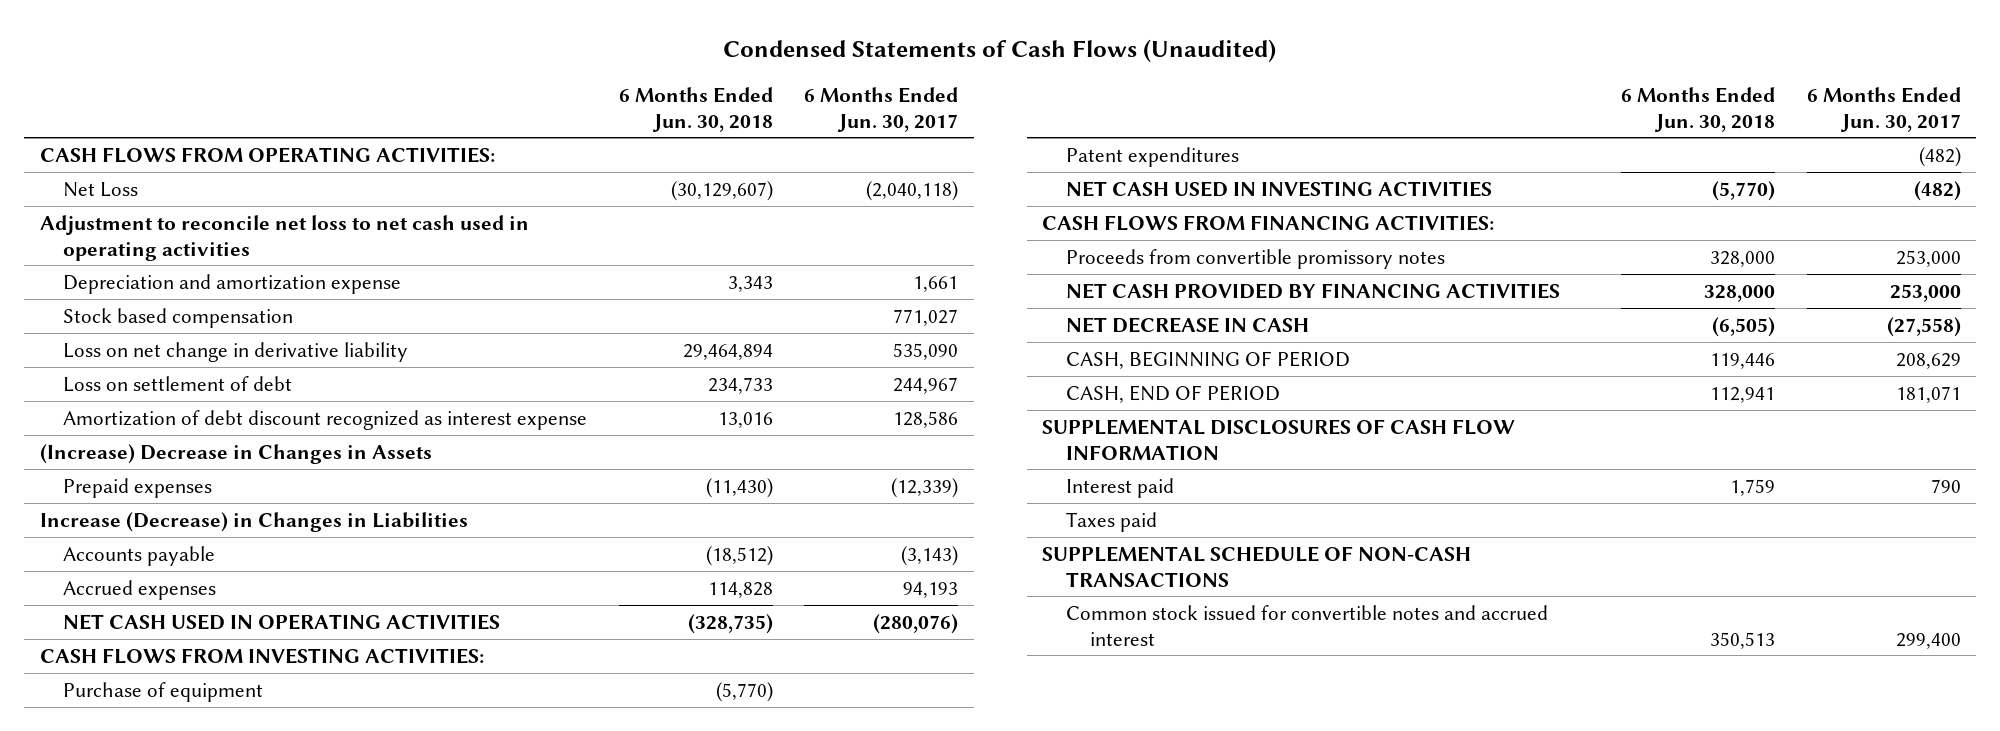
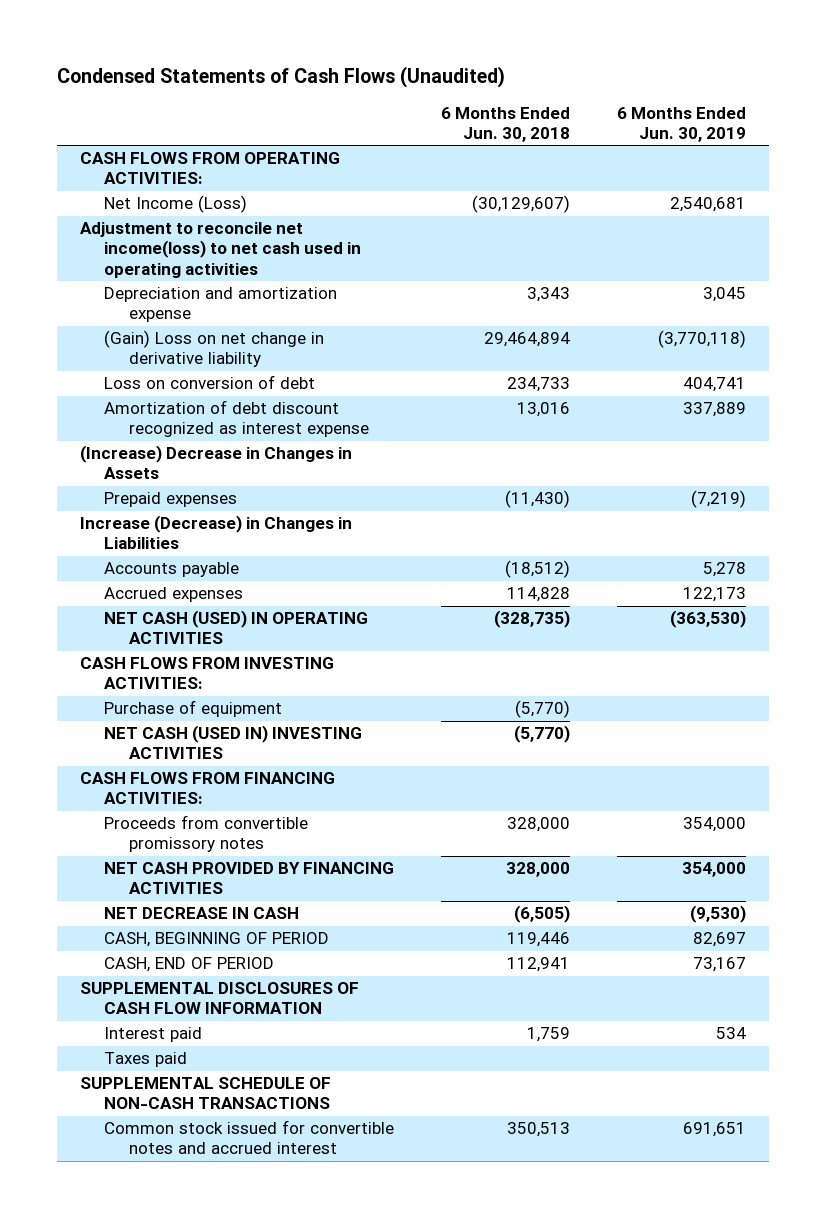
- | 6 Months Ended Jun. 30, 2018 | 6 Months Ended Jun. 30, 2017
+ | 6 Months Ended Jun. 30, 2018 | 6 Months Ended Jun. 30, 2019
- Net Loss | (30,129,607) | (2,040,118)
- Adjustment to reconcile net loss to net cash used in operating activities
+ Net Income (Loss) | (30,129,607) | 2,540,681
+ Adjustment to reconcile net income(loss) to net cash used in operating activities
- Stock based compensation | | 771,027
- Loss on net change in derivative liability | 29,464,894 | 535,090
- Loss on settlement of debt | 234,733 | 244,967
+ (Gain) Loss on net change in derivative liability | 29,464,894 | (3,770,118)
+ Loss on conversion of debt | 234,733 | 404,741
- NET CASH USED IN OPERATING ACTIVITIES | (328,735) | (280,076)
+ NET CASH (USED) IN OPERATING ACTIVITIES | (328,735) | (363,530)
- Patent expenditures | | (482)
- NET CASH USED IN INVESTING ACTIVITIES | (5,770) | (482)
+ NET CASH (USED IN) INVESTING ACTIVITIES | (5,770) |

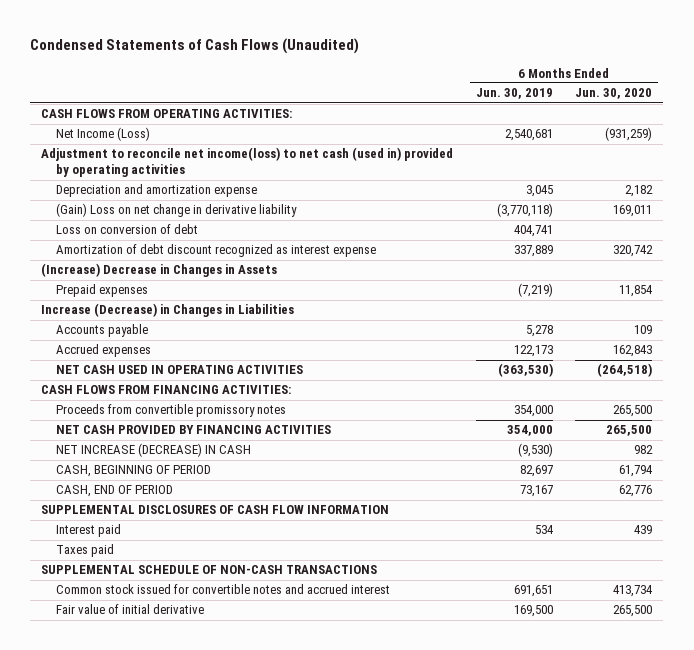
- | 6 Months Ended Jun. 30, 2018 | 6 Months Ended Jun. 30, 2019
+ | 6 Months Ended Jun. 30, 2019 | 6 Months Ended Jun. 30, 2020
- Adjustment to reconcile net income(loss) to net cash used in operating activities
+ Adjustment to reconcile net income(loss) to net cash (used in) provided by operating activities
- NET CASH (USED) IN OPERATING ACTIVITIES | (328,735) | (363,530)
- CASH FLOWS FROM INVESTING ACTIVITIES:
- Purchase of equipment | (5,770) |
- NET CASH (USED IN) INVESTING ACTIVITIES | (5,770) |
+ NET CASH USED IN OPERATING ACTIVITIES | (363,530) | (264,518)
- NET DECREASE IN CASH | (6,505) | (9,530)
+ NET INCREASE (DECREASE) IN CASH | (9,530) | 982
+ Fair value of initial derivative | 169,500 | 265,500

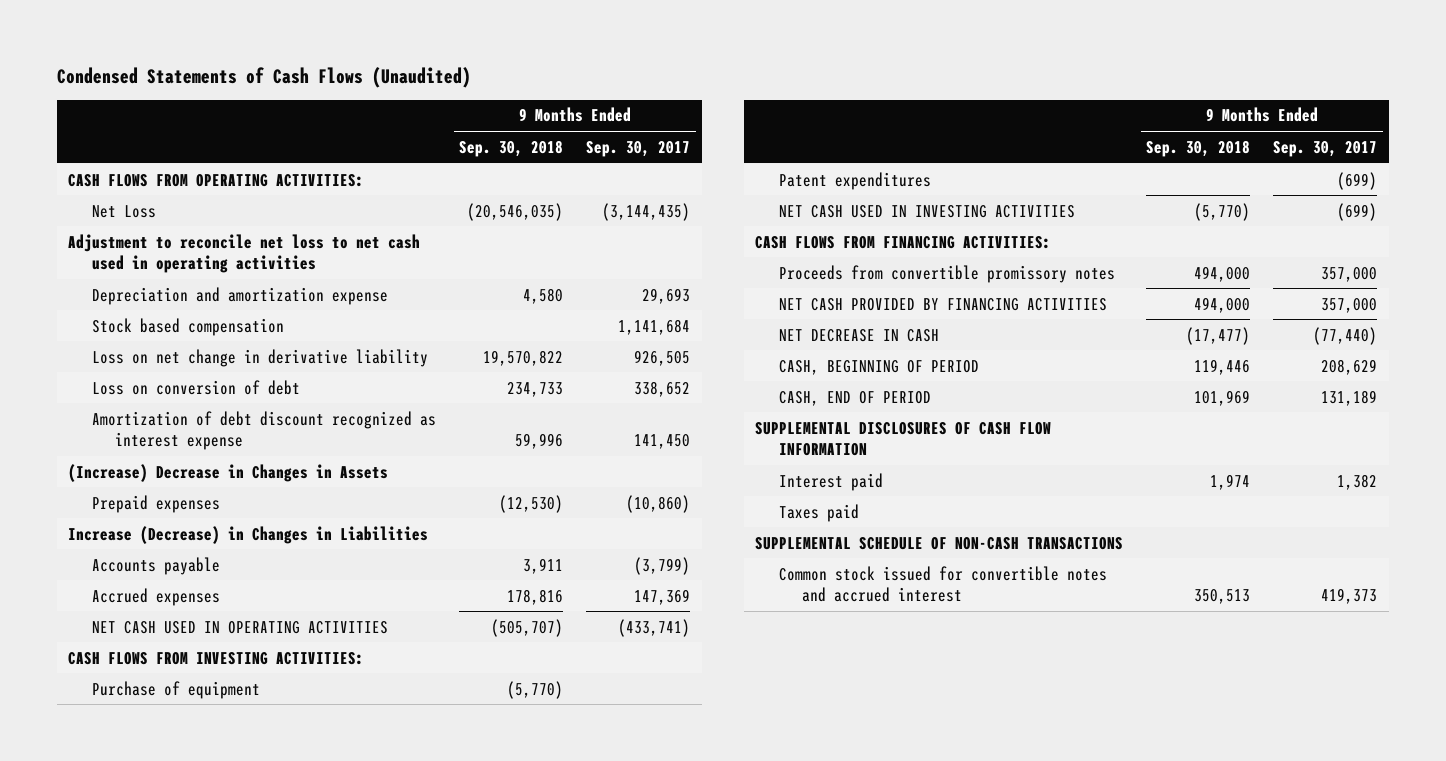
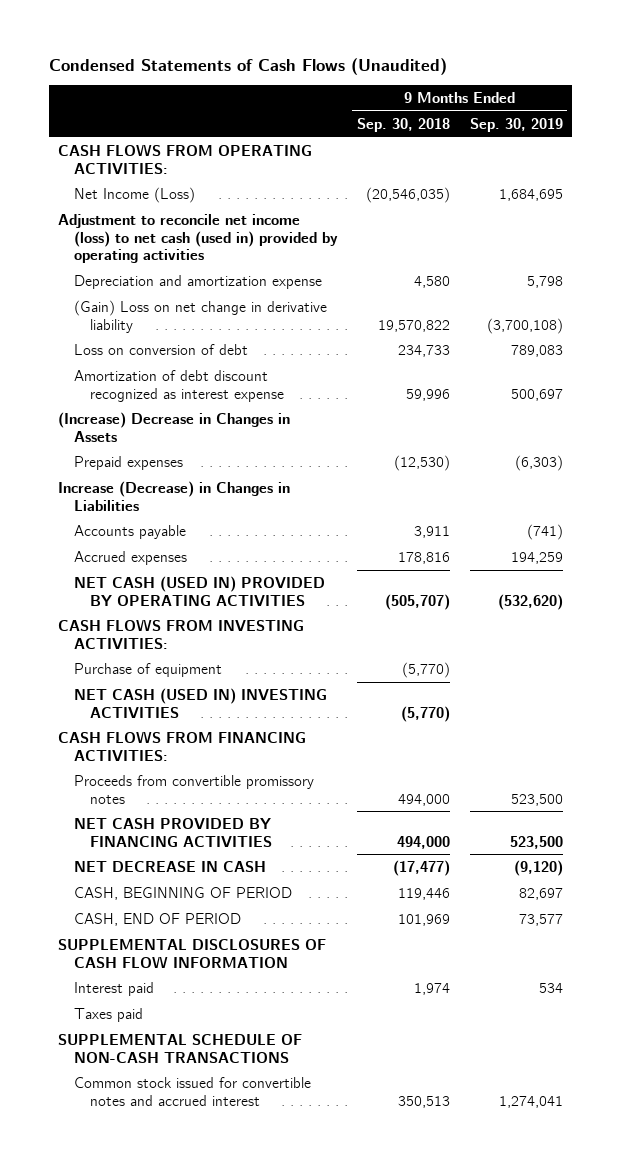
- | 9 Months Ended Sep. 30, 2018 | 9 Months Ended Sep. 30, 2017
+ | 9 Months Ended Sep. 30, 2018 | 9 Months Ended Sep. 30, 2019
- Net Loss | (20,546,035) | (3,144,435)
- Adjustment to reconcile net loss to net cash used in operating activities
+ Net Income (Loss) | (20,546,035) | 1,684,695
+ Adjustment to reconcile net income (loss) to net cash (used in) provided by operating activities
- Stock based compensation | | 1,141,684
- Loss on net change in derivative liability | 19,570,822 | 926,505
+ (Gain) Loss on net change in derivative liability | 19,570,822 | (3,700,108)
- NET CASH USED IN OPERATING ACTIVITIES | (505,707) | (433,741)
+ NET CASH (USED IN) PROVIDED BY OPERATING ACTIVITIES | (505,707) | (532,620)
- Patent expenditures | | (699)
- NET CASH USED IN INVESTING ACTIVITIES | (5,770) | (699)
+ NET CASH (USED IN) INVESTING ACTIVITIES | (5,770) |

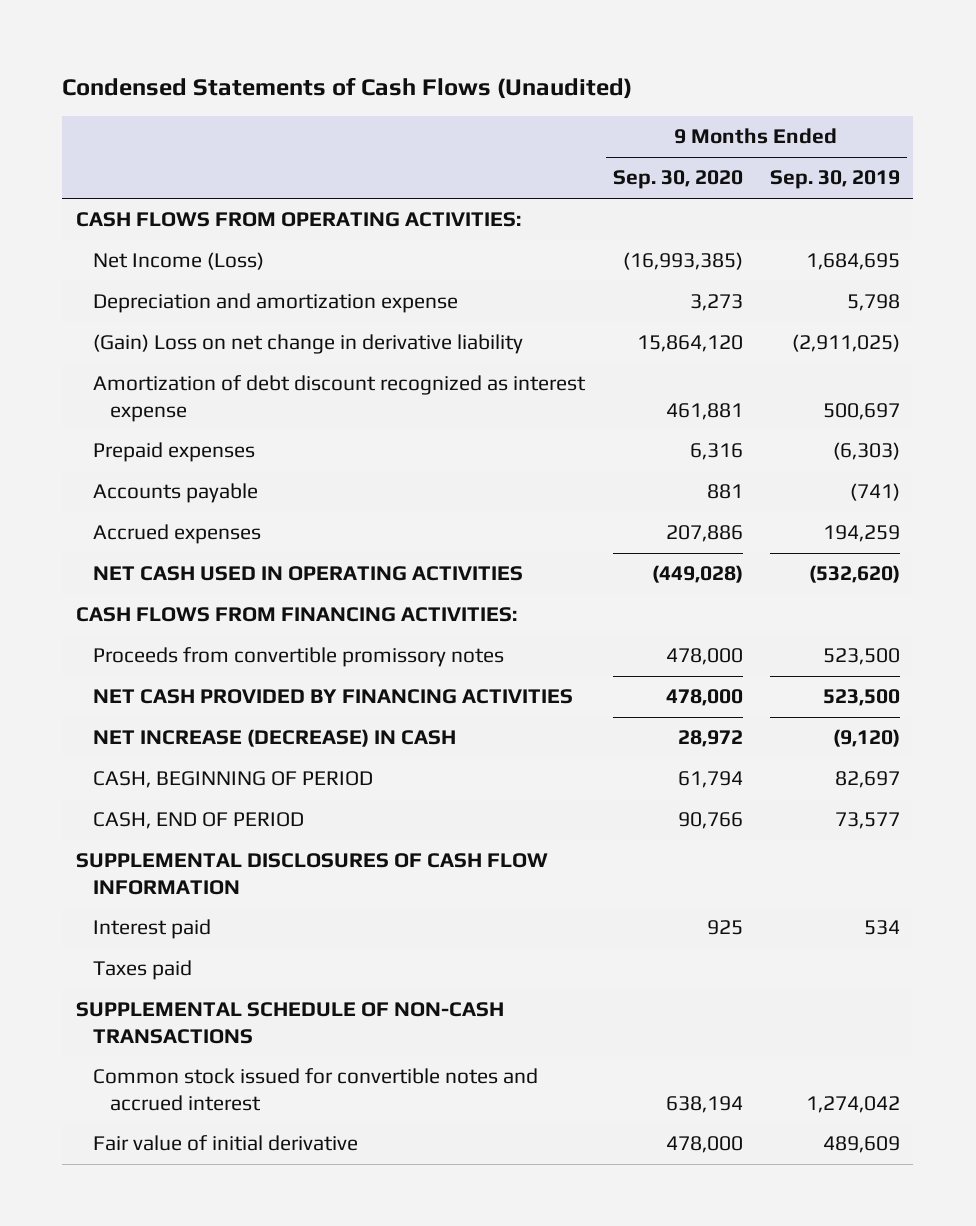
- | 9 Months Ended Sep. 30, 2018 | 9 Months Ended Sep. 30, 2019
+ | 9 Months Ended Sep. 30, 2020 | 9 Months Ended Sep. 30, 2019
- Adjustment to reconcile net income (loss) to net cash (used in) provided by operating activities
- (Gain) Loss on net change in derivative liability | 19,570,822 | (3,700,108)
- Loss on conversion of debt | 234,733 | 789,083
+ (Gain) Loss on net change in derivative liability | 15,864,120 | (2,911,025)
- (Increase) Decrease in Changes in Assets
- Increase (Decrease) in Changes in Liabilities
- NET CASH (USED IN) PROVIDED BY OPERATING ACTIVITIES | (505,707) | (532,620)
- CASH FLOWS FROM INVESTING ACTIVITIES:
- Purchase of equipment | (5,770) |
- NET CASH (USED IN) INVESTING ACTIVITIES | (5,770) |
+ NET CASH USED IN OPERATING ACTIVITIES | (449,028) | (532,620)
- NET DECREASE IN CASH | (17,477) | (9,120)
+ NET INCREASE (DECREASE) IN CASH | 28,972 | (9,120)
- Common stock issued for convertible notes and accrued interest | 350,513 | 1,274,041
+ Common stock issued for convertible notes and accrued interest | 638,194 | 1,274,042
+ Fair value of initial derivative | 478,000 | 489,609

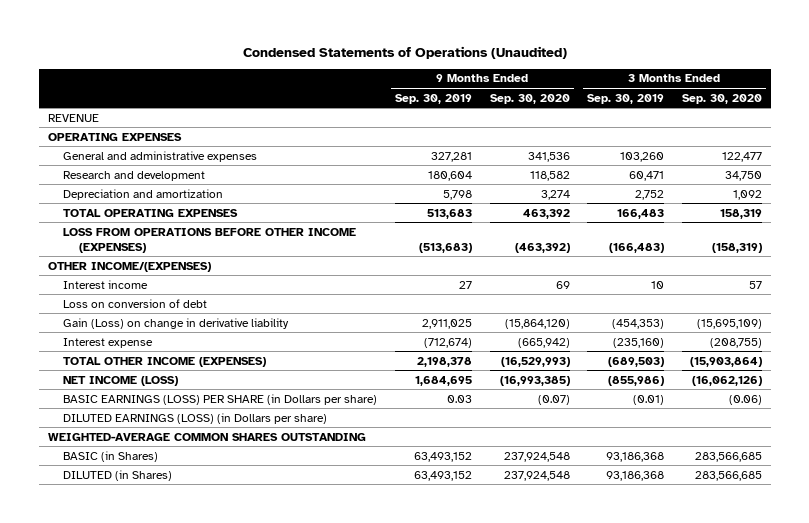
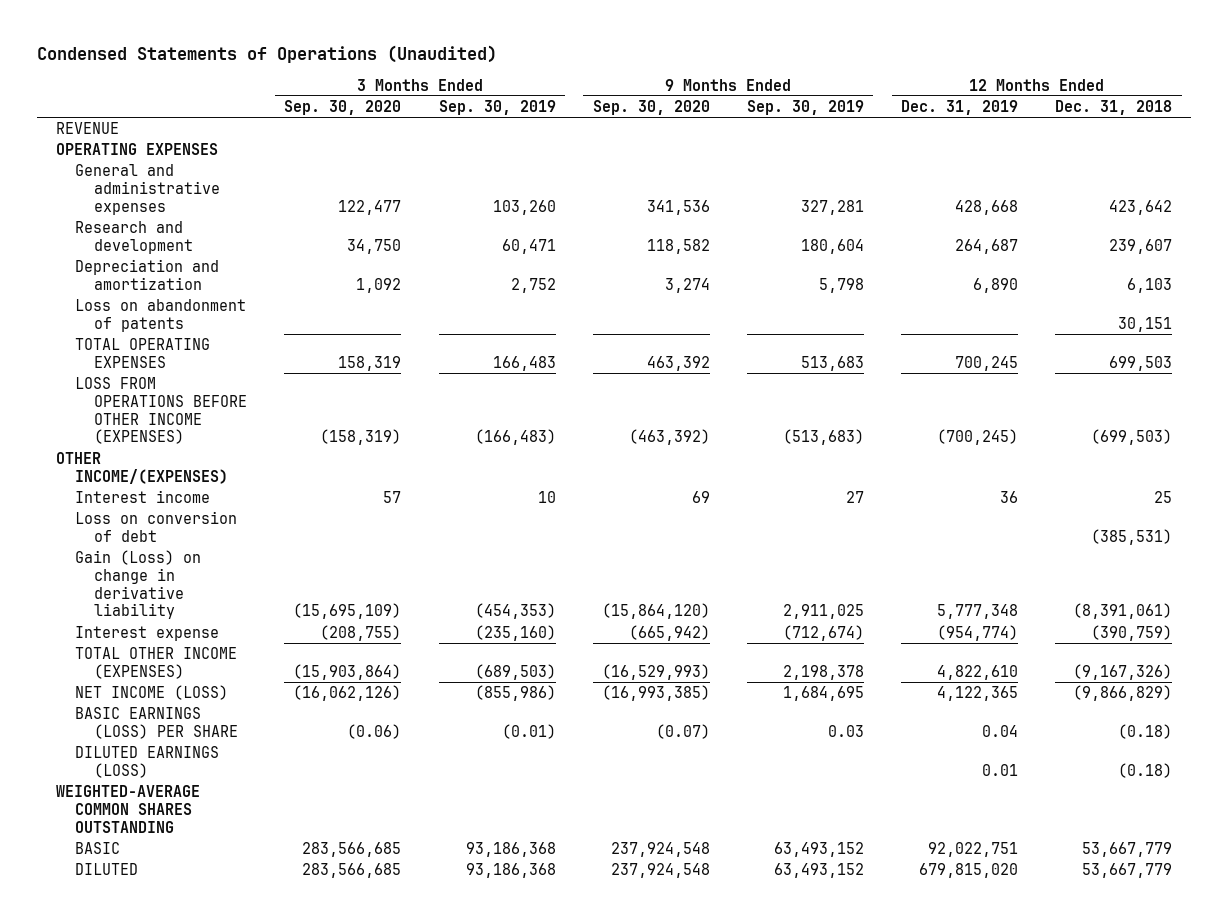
- | 9 Months Ended Sep. 30, 2019 | 9 Months Ended Sep. 30, 2020 | 3 Months Ended Sep. 30, 2019 | 3 Months Ended Sep. 30, 2020
+ | 3 Months Ended Sep. 30, 2020 | 3 Months Ended Sep. 30, 2019 | 9 Months Ended Sep. 30, 2020 | 9 Months Ended Sep. 30, 2019 | 12 Months Ended Dec. 31, 2019 | 12 Months Ended Dec. 31, 2018
+ Loss on abandonment of patents | | | | | | 30,151
- BASIC EARNINGS (LOSS) PER SHARE (in Dollars per share) | 0.03 | (0.07) | (0.01) | (0.06)
- DILUTED EARNINGS (LOSS) (in Dollars per share)
+ BASIC EARNINGS (LOSS) PER SHARE | (0.06) | (0.01) | (0.07) | 0.03 | 0.04 | (0.18)
+ DILUTED EARNINGS (LOSS) | | | | | 0.01 | (0.18)
- BASIC (in Shares) | 63,493,152 | 237,924,548 | 93,186,368 | 283,566,685
- DILUTED (in Shares) | 63,493,152 | 237,924,548 | 93,186,368 | 283,566,685
+ BASIC | 283,566,685 | 93,186,368 | 237,924,548 | 63,493,152 | 92,022,751 | 53,667,779
+ DILUTED | 283,566,685 | 93,186,368 | 237,924,548 | 63,493,152 | 679,815,020 | 53,667,779

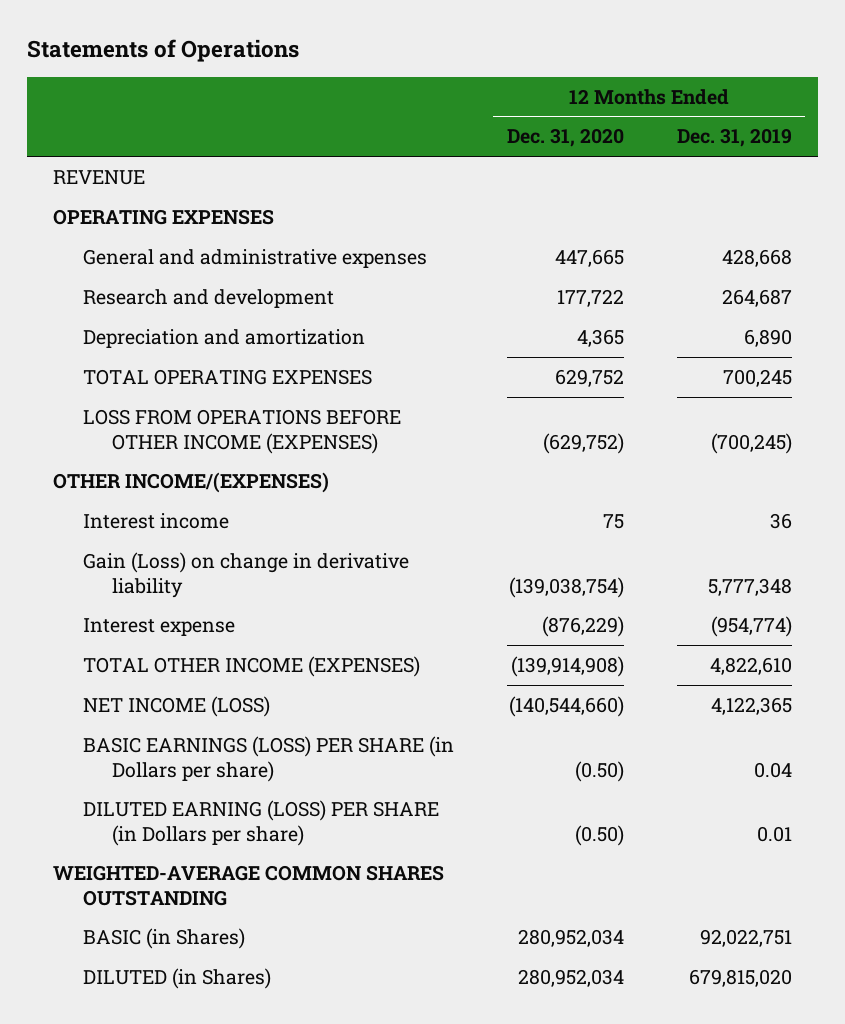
- Condensed Statements of Operations (Unaudited)
+ Statements of Operations
- | 3 Months Ended Sep. 30, 2020 | 3 Months Ended Sep. 30, 2019 | 9 Months Ended Sep. 30, 2020 | 9 Months Ended Sep. 30, 2019 | 12 Months Ended Dec. 31, 2019 | 12 Months Ended Dec. 31, 2018
+ | 12 Months Ended Dec. 31, 2020 | 12 Months Ended Dec. 31, 2019
- Loss on abandonment of patents | | | | | | 30,151
- Loss on conversion of debt | | | | | | (385,531)
- BASIC EARNINGS (LOSS) PER SHARE | (0.06) | (0.01) | (0.07) | 0.03 | 0.04 | (0.18)
- DILUTED EARNINGS (LOSS) | | | | | 0.01 | (0.18)
+ BASIC EARNINGS (LOSS) PER SHARE (in Dollars per share) | (0.50) | 0.04
+ DILUTED EARNING (LOSS) PER SHARE (in Dollars per share) | (0.50) | 0.01
- BASIC | 283,566,685 | 93,186,368 | 237,924,548 | 63,493,152 | 92,022,751 | 53,667,779
- DILUTED | 283,566,685 | 93,186,368 | 237,924,548 | 63,493,152 | 679,815,020 | 53,667,779
+ BASIC (in Shares) | 280,952,034 | 92,022,751
+ DILUTED (in Shares) | 280,952,034 | 679,815,020

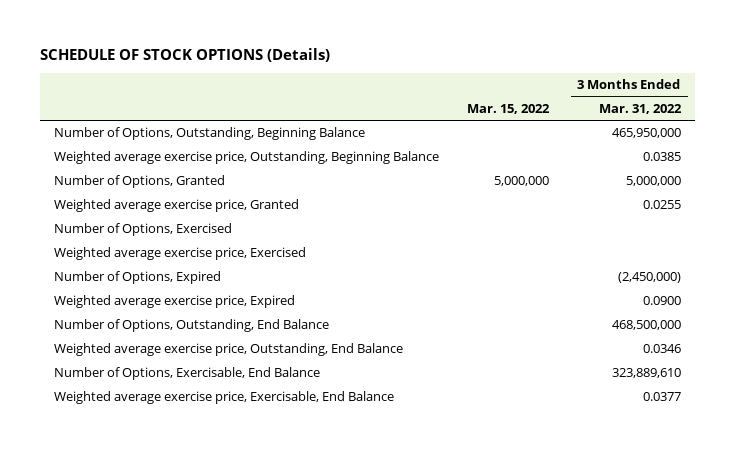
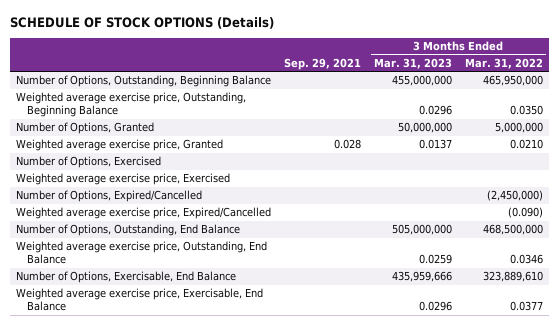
- | Mar. 15, 2022 | 3 Months Ended Mar. 31, 2022
+ | Sep. 29, 2021 | 3 Months Ended Mar. 31, 2023 | 3 Months Ended Mar. 31, 2022
- Weighted average exercise price, Outstanding, Beginning Balance | | 0.0385
+ Weighted average exercise price, Outstanding, Beginning Balance | | 0.0296 | 0.0350
- Weighted average exercise price, Granted | | 0.0255
+ Weighted average exercise price, Granted | 0.028 | 0.0137 | 0.0210
- Number of Options, Expired | | (2,450,000)
- Weighted average exercise price, Expired | | 0.0900
+ Number of Options, Expired/Cancelled | | | (2,450,000)
+ Weighted average exercise price, Expired/Cancelled | | | (0.090)

